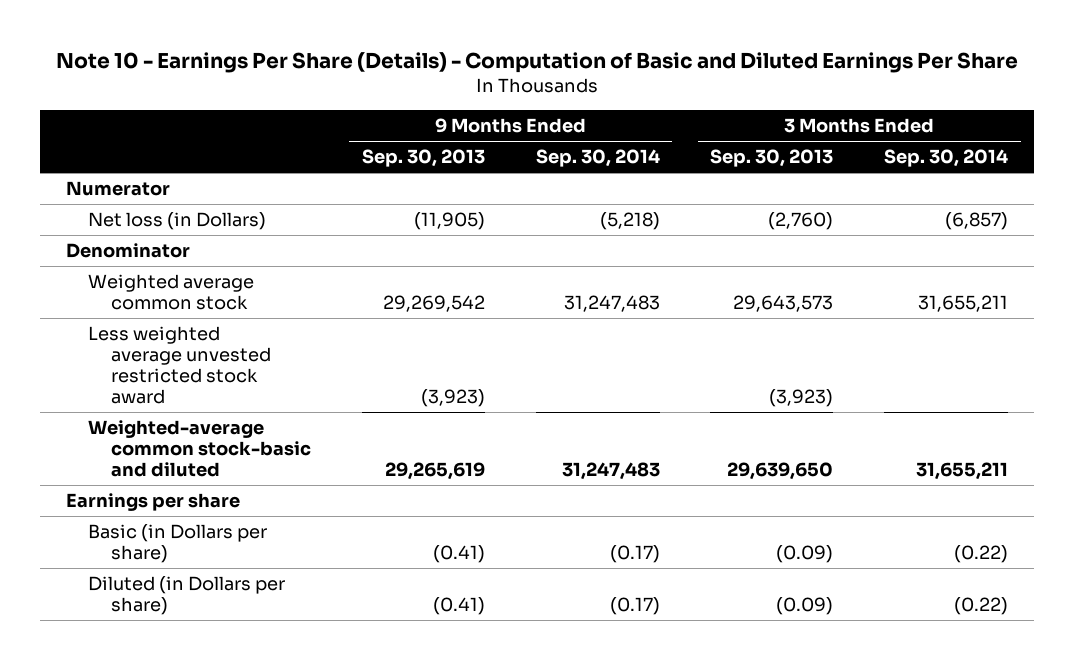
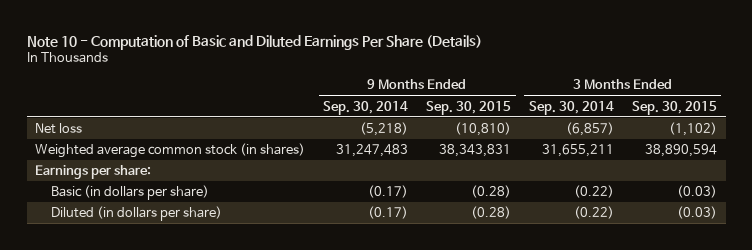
- Note 10 - Earnings Per Share (Details) - Computation of Basic and Diluted Earnings Per Share
+ Note 10 - Computation of Basic and Diluted Earnings Per Share (Details)
- | 9 Months Ended Sep. 30, 2013 | 9 Months Ended Sep. 30, 2014 | 3 Months Ended Sep. 30, 2013 | 3 Months Ended Sep. 30, 2014
+ | 9 Months Ended Sep. 30, 2014 | 9 Months Ended Sep. 30, 2015 | 3 Months Ended Sep. 30, 2014 | 3 Months Ended Sep. 30, 2015
- Numerator
- Net loss (in Dollars) | (11,905) | (5,218) | (2,760) | (6,857)
- Denominator
- Weighted average common stock | 29,269,542 | 31,247,483 | 29,643,573 | 31,655,211
- Less weighted average unvested restricted stock award | (3,923) | | (3,923) |
- Weighted-average common stock-basic and diluted | 29,265,619 | 31,247,483 | 29,639,650 | 31,655,211
- Earnings per share
- Basic (in Dollars per share) | (0.41) | (0.17) | (0.09) | (0.22)
- Diluted (in Dollars per share) | (0.41) | (0.17) | (0.09) | (0.22)
+ Net loss | (5,218) | (10,810) | (6,857) | (1,102)
+ Weighted average common stock (in shares) | 31,247,483 | 38,343,831 | 31,655,211 | 38,890,594
+ Earnings per share:
+ Basic (in dollars per share) | (0.17) | (0.28) | (0.22) | (0.03)
+ Diluted (in dollars per share) | (0.17) | (0.28) | (0.22) | (0.03)

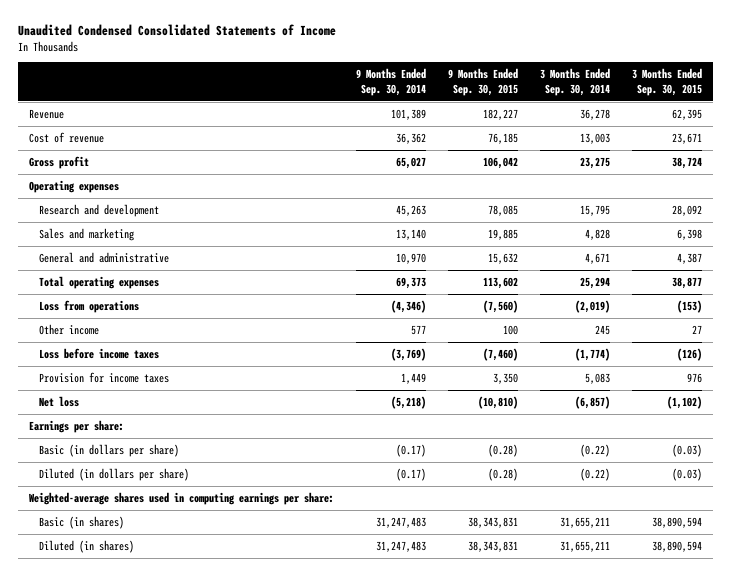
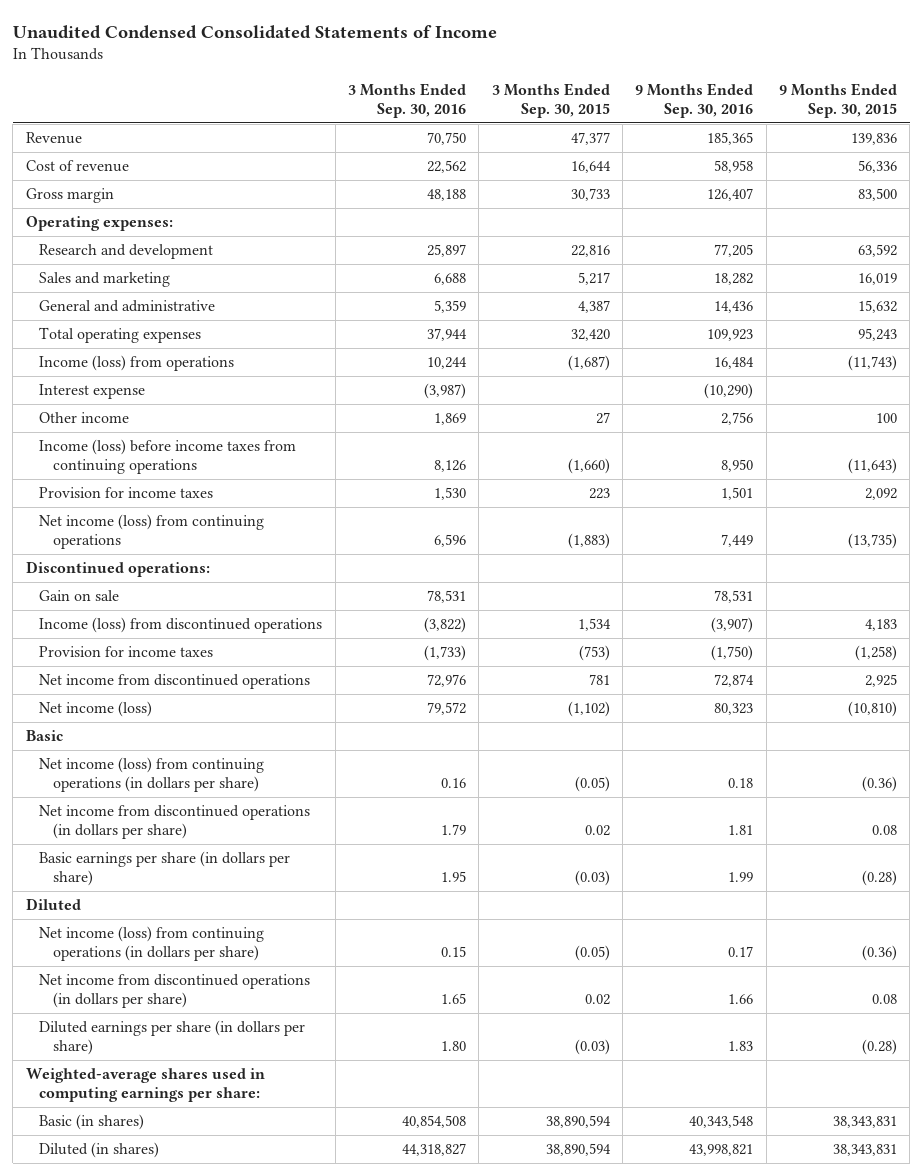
- | 9 Months Ended Sep. 30, 2014 | 9 Months Ended Sep. 30, 2015 | 3 Months Ended Sep. 30, 2014 | 3 Months Ended Sep. 30, 2015
+ | 3 Months Ended Sep. 30, 2016 | 3 Months Ended Sep. 30, 2015 | 9 Months Ended Sep. 30, 2016 | 9 Months Ended Sep. 30, 2015
- Revenue | 101,389 | 182,227 | 36,278 | 62,395
- Cost of revenue | 36,362 | 76,185 | 13,003 | 23,671
- Gross profit | 65,027 | 106,042 | 23,275 | 38,724
- Operating expenses
- Research and development | 45,263 | 78,085 | 15,795 | 28,092
- Sales and marketing | 13,140 | 19,885 | 4,828 | 6,398
+ Revenue | 70,750 | 47,377 | 185,365 | 139,836
+ Cost of revenue | 22,562 | 16,644 | 58,958 | 56,336
+ Gross margin | 48,188 | 30,733 | 126,407 | 83,500
+ Operating expenses:
+ Research and development | 25,897 | 22,816 | 77,205 | 63,592
+ Sales and marketing | 6,688 | 5,217 | 18,282 | 16,019
- Total operating expenses | 69,373 | 113,602 | 25,294 | 38,877
- Loss from operations | (4,346) | (7,560) | (2,019) | (153)
+ Total operating expenses | 37,944 | 32,420 | 109,923 | 95,243
+ Income (loss) from operations | 10,244 | (1,687) | 16,484 | (11,743)
+ Interest expense | (3,987) | | (10,290) |
- Loss before income taxes | (3,769) | (7,460) | (1,774) | (126)
- Provision for income taxes | 1,449 | 3,350 | 5,083 | 976
- Net loss | (5,218) | (10,810) | (6,857) | (1,102)
- Earnings per share:
- Basic (in dollars per share) | (0.17) | (0.28) | (0.22) | (0.03)
- Diluted (in dollars per share) | (0.17) | (0.28) | (0.22) | (0.03)
+ Income (loss) before income taxes from continuing operations | 8,126 | (1,660) | 8,950 | (11,643)
+ Provision for income taxes | 1,530 | 223 | 1,501 | 2,092
+ Net income (loss) from continuing operations | 6,596 | (1,883) | 7,449 | (13,735)
+ Discontinued operations:
+ Gain on sale | 78,531 | | 78,531 |
+ Income (loss) from discontinued operations | (3,822) | 1,534 | (3,907) | 4,183
+ Provision for income taxes | (1,733) | (753) | (1,750) | (1,258)
+ Net income from discontinued operations | 72,976 | 781 | 72,874 | 2,925
+ Net income (loss) | 79,572 | (1,102) | 80,323 | (10,810)
+ Basic
+ Net income (loss) from continuing operations (in dollars per share) | 0.16 | (0.05) | 0.18 | (0.36)
+ Net income from discontinued operations (in dollars per share) | 1.79 | 0.02 | 1.81 | 0.08
+ Basic earnings per share (in dollars per share) | 1.95 | (0.03) | 1.99 | (0.28)
+ Diluted
+ Net income (loss) from continuing operations (in dollars per share) | 0.15 | (0.05) | 0.17 | (0.36)
+ Net income from discontinued operations (in dollars per share) | 1.65 | 0.02 | 1.66 | 0.08
+ Diluted earnings per share (in dollars per share) | 1.80 | (0.03) | 1.83 | (0.28)

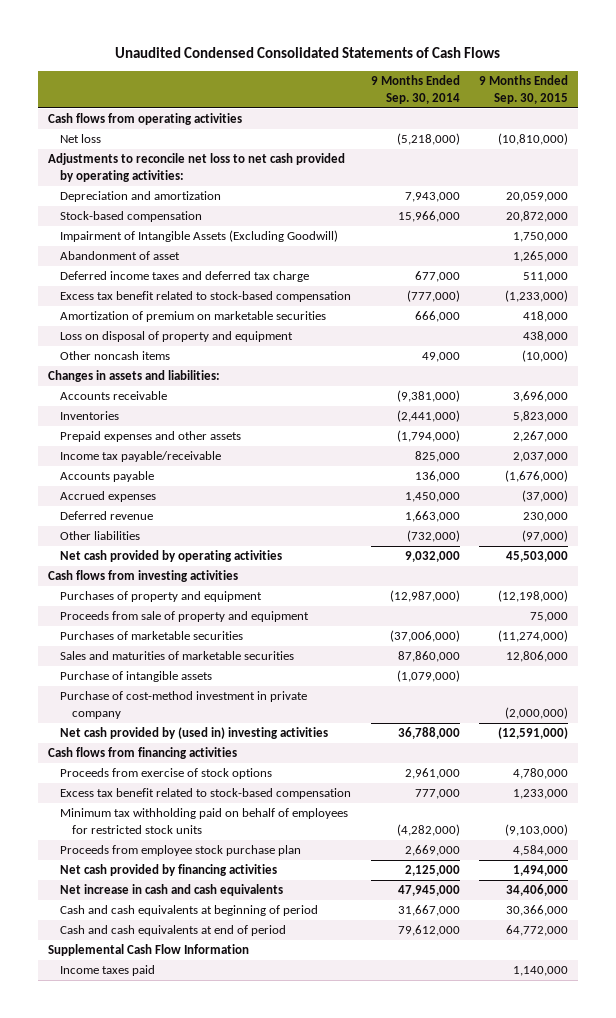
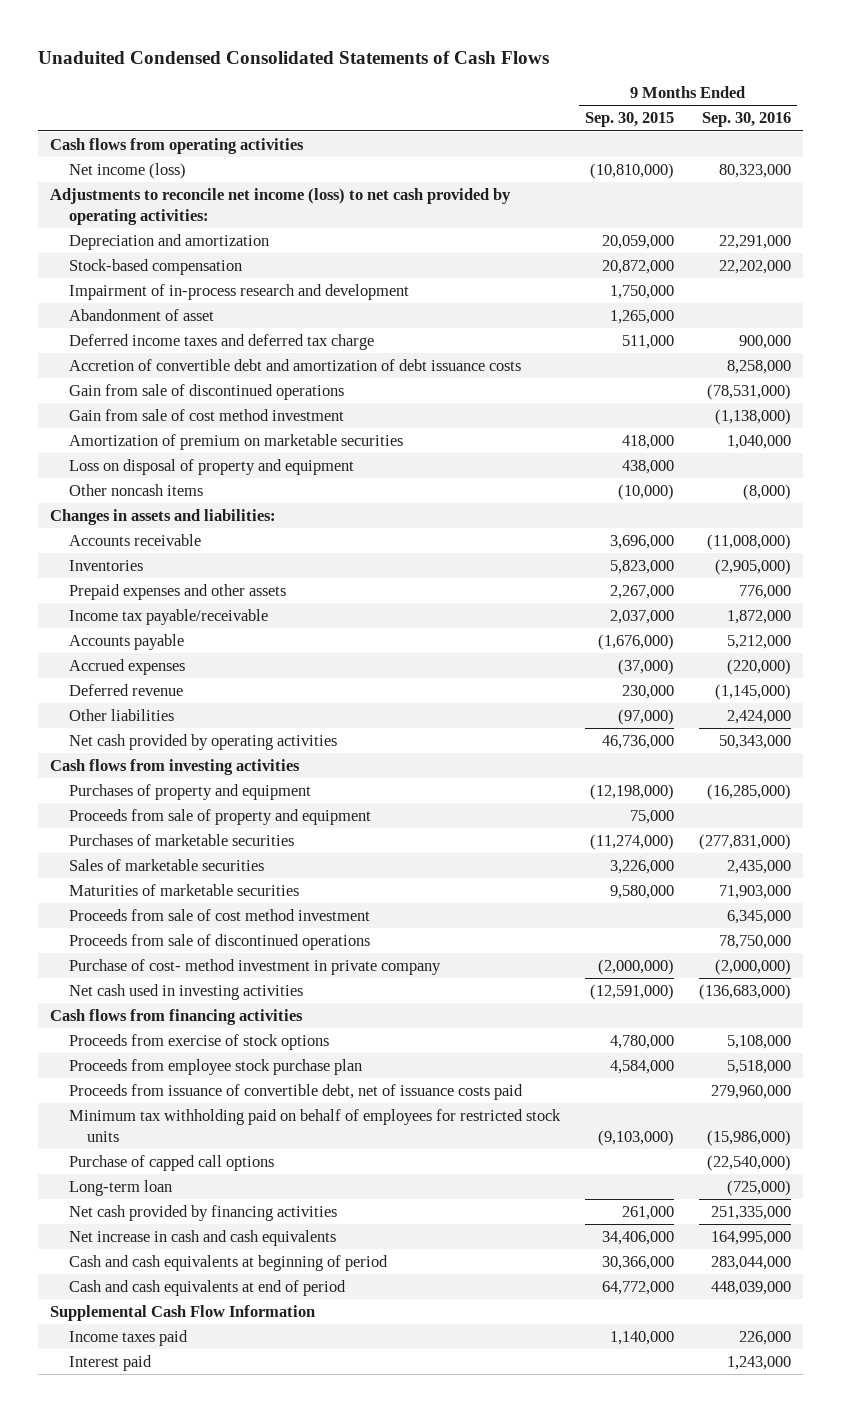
- Unaudited Condensed Consolidated Statements of Cash Flows
+ Unaduited Condensed Consolidated Statements of Cash Flows
- | 9 Months Ended Sep. 30, 2014 | 9 Months Ended Sep. 30, 2015
+ | 9 Months Ended Sep. 30, 2015 | 9 Months Ended Sep. 30, 2016
- Net loss | (5,218,000) | (10,810,000)
- Adjustments to reconcile net loss to net cash provided by operating activities:
+ Net income (loss) | (10,810,000) | 80,323,000
+ Adjustments to reconcile net income (loss) to net cash provided by operating activities:
- Impairment of Intangible Assets (Excluding Goodwill) | | 1,750,000
+ Impairment of in-process research and development | 1,750,000 |
- Excess tax benefit related to stock-based compensation | (777,000) | (1,233,000)
+ Accretion of convertible debt and amortization of debt issuance costs | | 8,258,000
+ Gain from sale of discontinued operations | | (78,531,000)
+ Gain from sale of cost method investment | | (1,138,000)
- Net cash provided by operating activities | 9,032,000 | 45,503,000
+ Net cash provided by operating activities | 46,736,000 | 50,343,000
- Sales and maturities of marketable securities | 87,860,000 | 12,806,000
- Purchase of intangible assets | (1,079,000) |
- Purchase of cost-method investment in private company | | (2,000,000)
- Net cash provided by (used in) investing activities | 36,788,000 | (12,591,000)
+ Sales of marketable securities | 3,226,000 | 2,435,000
+ Maturities of marketable securities | 9,580,000 | 71,903,000
+ Proceeds from sale of cost method investment | | 6,345,000
+ Proceeds from sale of discontinued operations | | 78,750,000
+ Purchase of cost- method investment in private company | (2,000,000) | (2,000,000)
+ Net cash used in investing activities | (12,591,000) | (136,683,000)
- Excess tax benefit related to stock-based compensation | 777,000 | 1,233,000
- Net cash provided by financing activities | 2,125,000 | 1,494,000
+ Proceeds from issuance of convertible debt, net of issuance costs paid | | 279,960,000
moved down: Minimum tax withholding paid on behalf of employees for restricted stock units | (9,103,000) | (15,986,000)
+ Purchase of capped call options | | (22,540,000)
+ Long-term loan | | (725,000)
+ Net cash provided by financing activities | 261,000 | 251,335,000
+ Interest paid | | 1,243,000

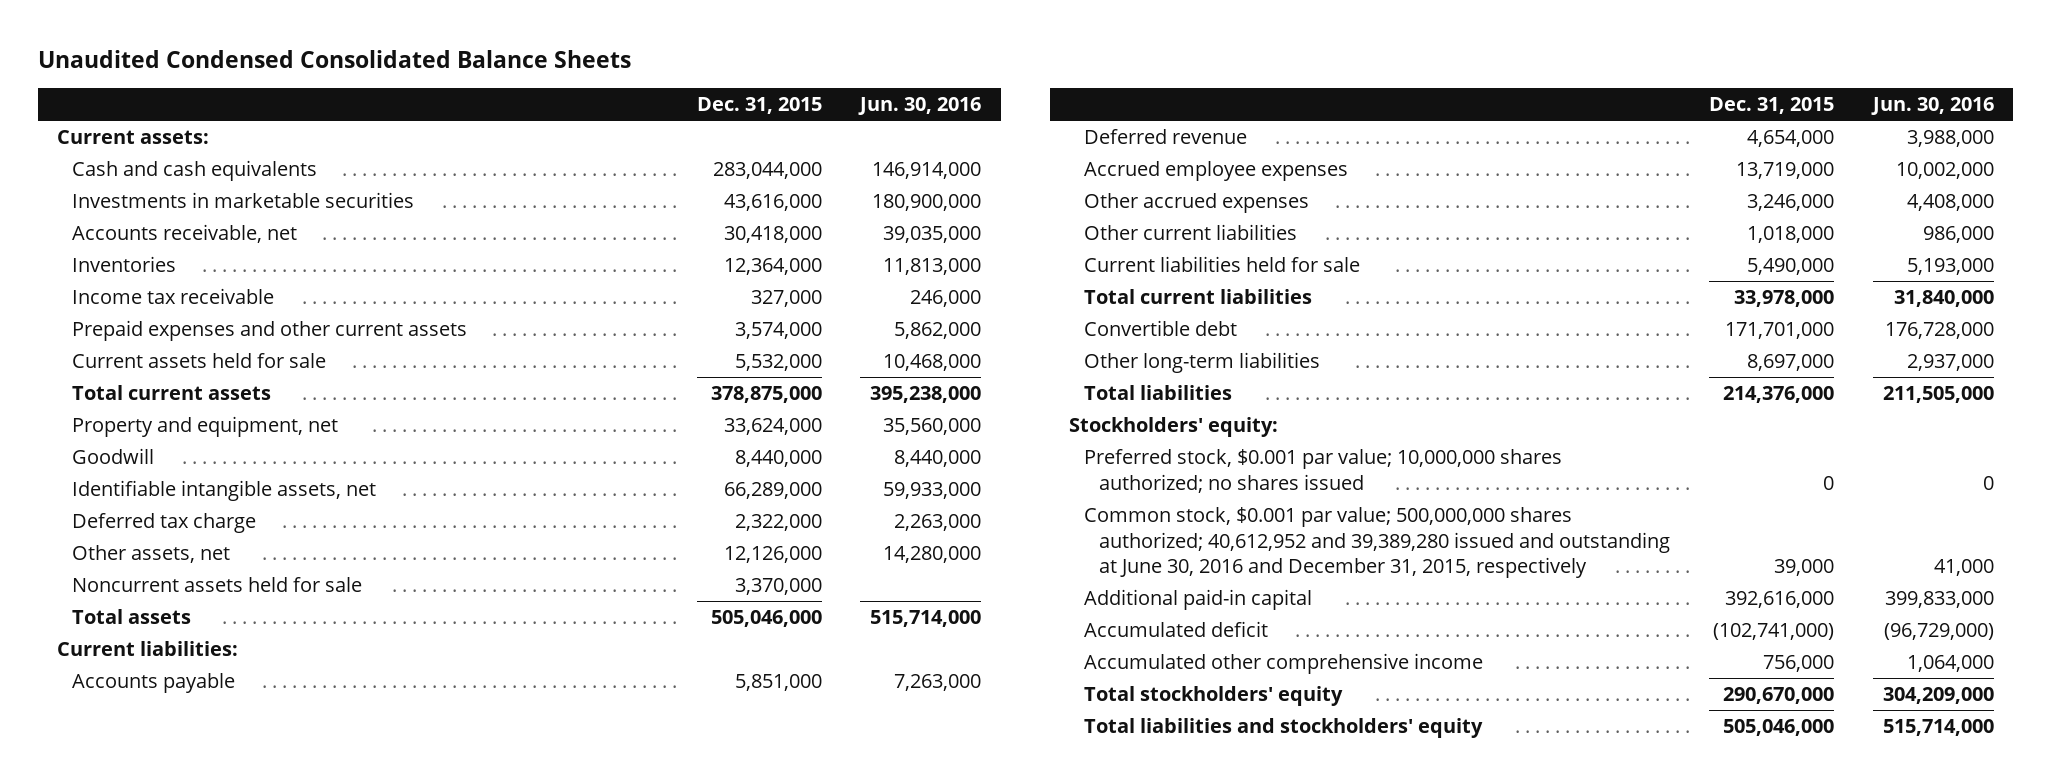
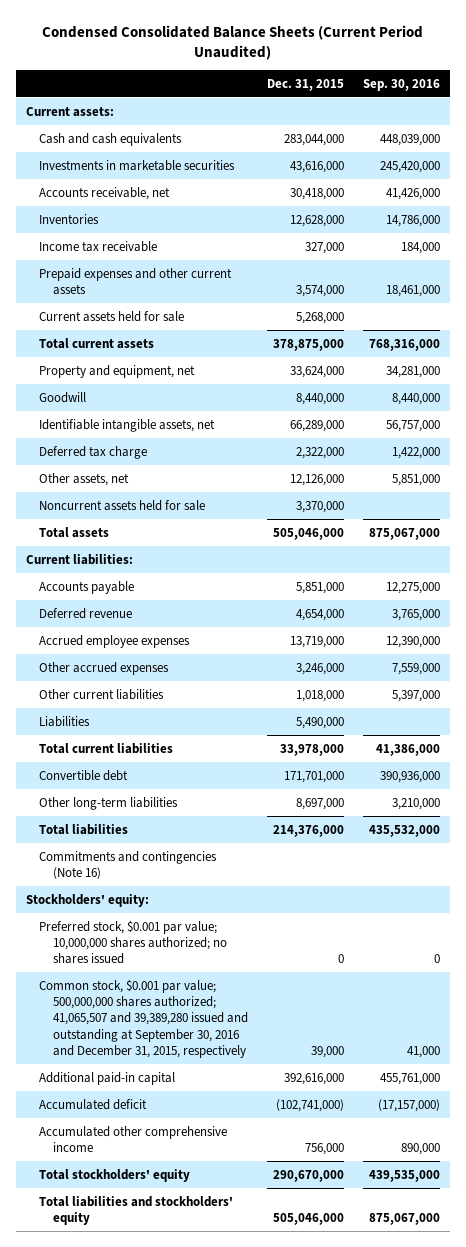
- Unaudited Condensed Consolidated Balance Sheets
+ Condensed Consolidated Balance Sheets (Current Period Unaudited)
- | Dec. 31, 2015 | Jun. 30, 2016
+ | Dec. 31, 2015 | Sep. 30, 2016
- Inventories | 12,364,000 | 11,813,000
+ Inventories | 12,628,000 | 14,786,000
- Current assets held for sale | 5,532,000 | 10,468,000
+ Current assets held for sale | 5,268,000 |
- Current liabilities held for sale | 5,490,000 | 5,193,000
+ Liabilities | 5,490,000 |
+ Commitments and contingencies (Note 16)
- Common stock, $0.001 par value; 500,000,000 shares authorized; 40,612,952 and 39,389,280 issued and outstanding at June 30, 2016 and December 31, 2015, respectively | 39,000 | 41,000
+ Common stock, $0.001 par value; 500,000,000 shares authorized; 41,065,507 and 39,389,280 issued and outstanding at September 30, 2016 and December 31, 2015, respectively | 39,000 | 41,000

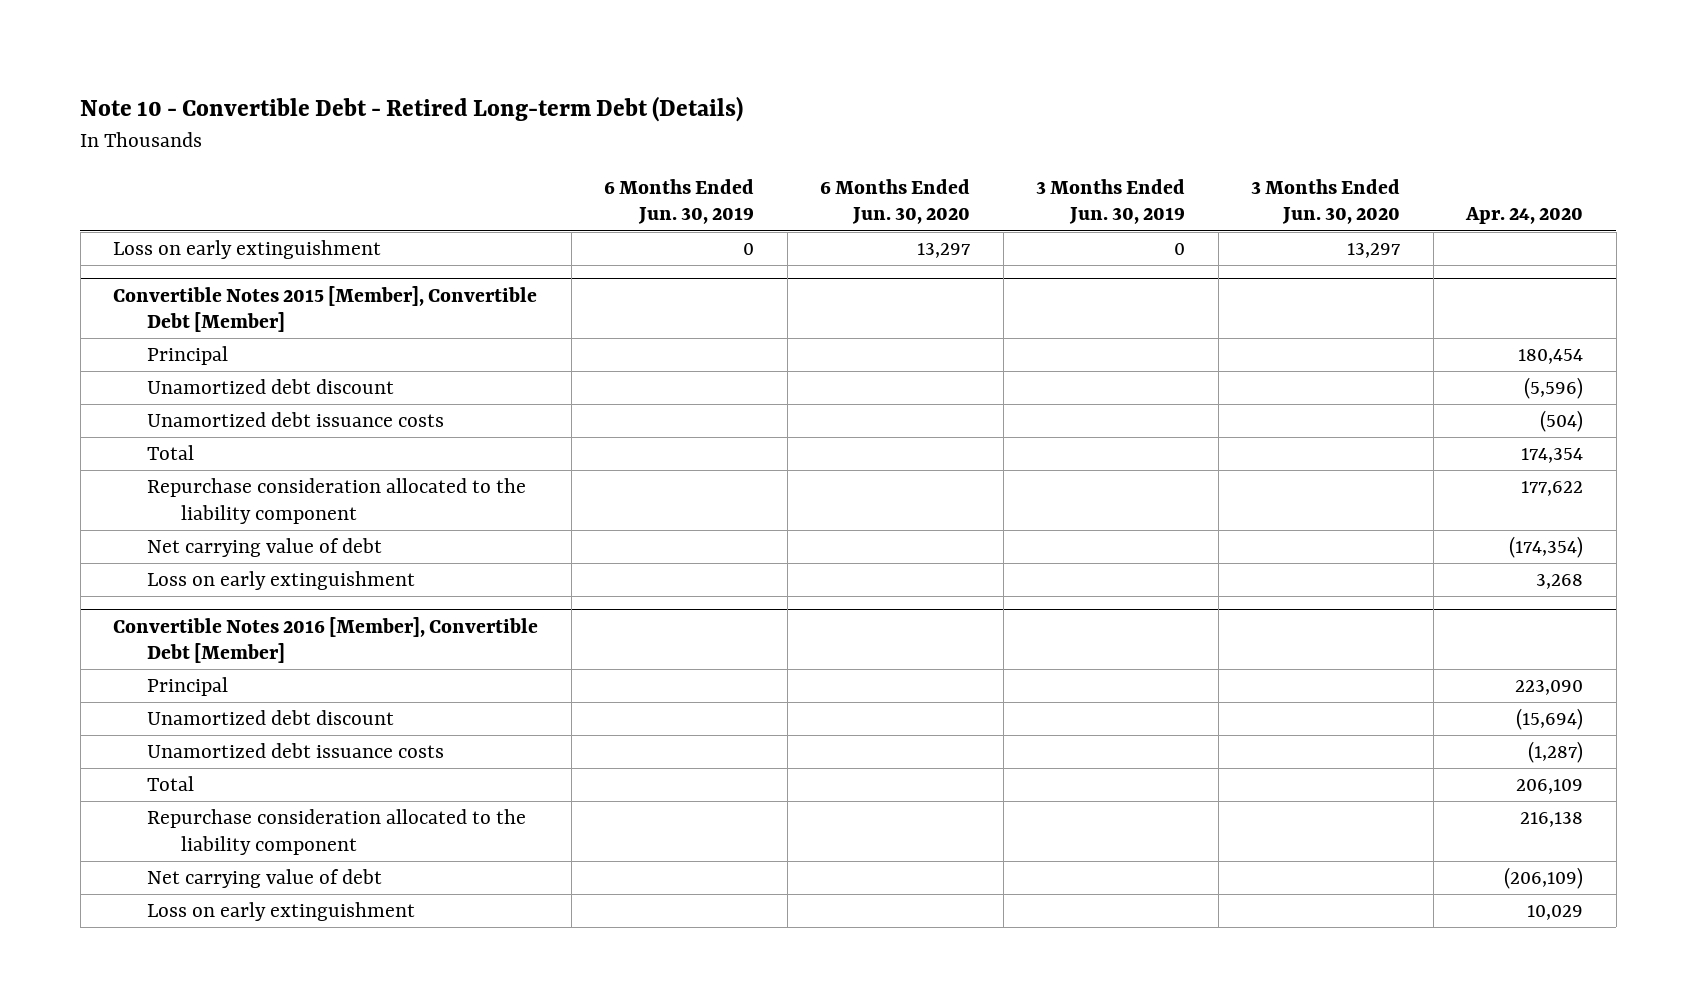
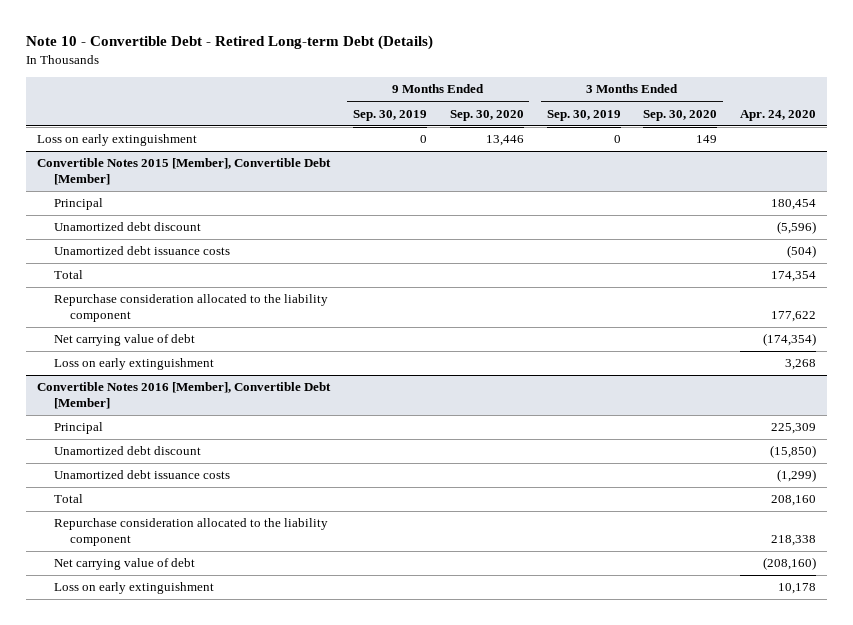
- | 6 Months Ended Jun. 30, 2019 | 6 Months Ended Jun. 30, 2020 | 3 Months Ended Jun. 30, 2019 | 3 Months Ended Jun. 30, 2020 | Apr. 24, 2020
+ | 9 Months Ended Sep. 30, 2019 | 9 Months Ended Sep. 30, 2020 | 3 Months Ended Sep. 30, 2019 | 3 Months Ended Sep. 30, 2020 | Apr. 24, 2020
@ Convertible Notes 2016 [Member], Convertible Debt [Member]
- Principal | | | | | 223,090
- Unamortized debt discount | | | | | (15,694)
- Unamortized debt issuance costs | | | | | (1,287)
- Total | | | | | 206,109
- Repurchase consideration allocated to the liability component | | | | | 216,138
- Net carrying value of debt | | | | | (206,109)
- Loss on early extinguishment | | | | | 10,029
+ Principal | | | | | 225,309
+ Unamortized debt discount | | | | | (15,850)
+ Unamortized debt issuance costs | | | | | (1,299)
+ Total | | | | | 208,160
+ Repurchase consideration allocated to the liability component | | | | | 218,338
+ Net carrying value of debt | | | | | (208,160)
+ Loss on early extinguishment | | | | | 10,178

